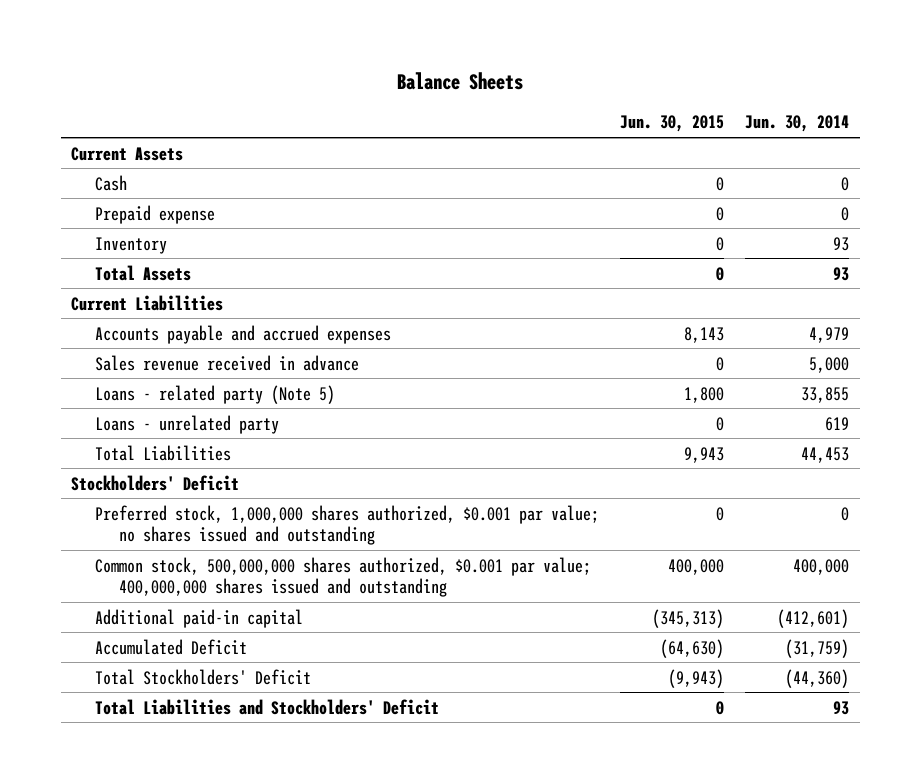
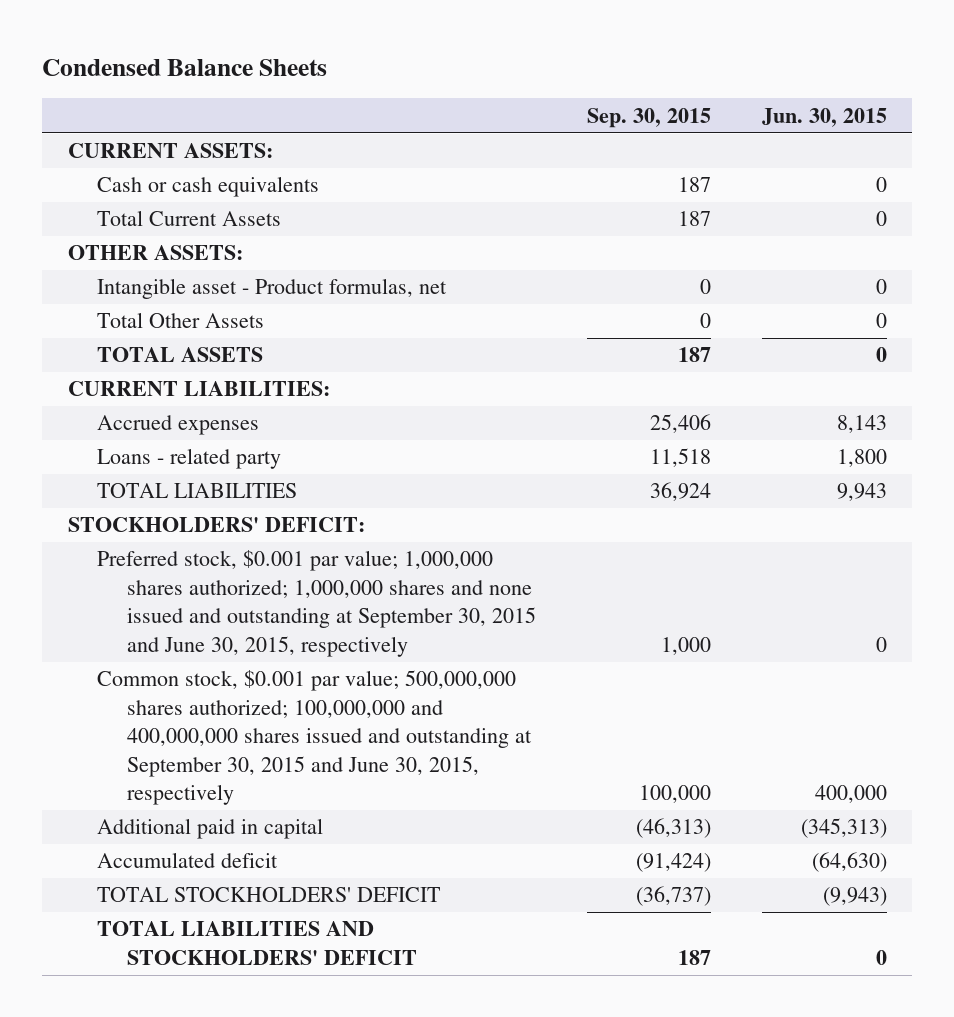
- Balance Sheets
+ Condensed Balance Sheets
- | Jun. 30, 2015 | Jun. 30, 2014
+ | Sep. 30, 2015 | Jun. 30, 2015
- Current Assets
- Cash | 0 | 0
- Prepaid expense | 0 | 0
- Inventory | 0 | 93
- Total Assets | 0 | 93
- Current Liabilities
- Accounts payable and accrued expenses | 8,143 | 4,979
- Sales revenue received in advance | 0 | 5,000
- Loans - related party (Note 5) | 1,800 | 33,855
- Loans - unrelated party | 0 | 619
- Total Liabilities | 9,943 | 44,453
- Stockholders' Deficit
- Preferred stock, 1,000,000 shares authorized, $0.001 par value; no shares issued and outstanding | 0 | 0
- Common stock, 500,000,000 shares authorized, $0.001 par value; 400,000,000 shares issued and outstanding | 400,000 | 400,000
- Additional paid-in capital | (345,313) | (412,601)
- Accumulated Deficit | (64,630) | (31,759)
- Total Stockholders' Deficit | (9,943) | (44,360)
- Total Liabilities and Stockholders' Deficit | 0 | 93
+ CURRENT ASSETS:
+ Cash or cash equivalents | 187 | 0
+ Total Current Assets | 187 | 0
+ OTHER ASSETS:
+ Intangible asset - Product formulas, net | 0 | 0
+ Total Other Assets | 0 | 0
+ TOTAL ASSETS | 187 | 0
+ CURRENT LIABILITIES:
+ Accrued expenses | 25,406 | 8,143
+ Loans - related party | 11,518 | 1,800
+ TOTAL LIABILITIES | 36,924 | 9,943
+ STOCKHOLDERS' DEFICIT:
+ Preferred stock, $0.001 par value; 1,000,000 shares authorized; 1,000,000 shares and none issued and outstanding at September 30, 2015 and June 30, 2015, respectively | 1,000 | 0
+ Common stock, $0.001 par value; 500,000,000 shares authorized; 100,000,000 and 400,000,000 shares issued and outstanding at September 30, 2015 and June 30, 2015, respectively | 100,000 | 400,000
+ Additional paid in capital | (46,313) | (345,313)
+ Accumulated deficit | (91,424) | (64,630)
+ TOTAL STOCKHOLDERS' DEFICIT | (36,737) | (9,943)
+ TOTAL LIABILITIES AND STOCKHOLDERS' DEFICIT | 187 | 0

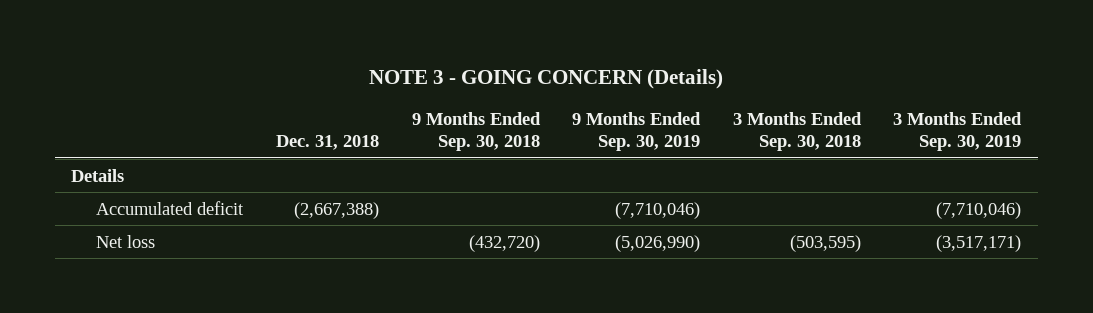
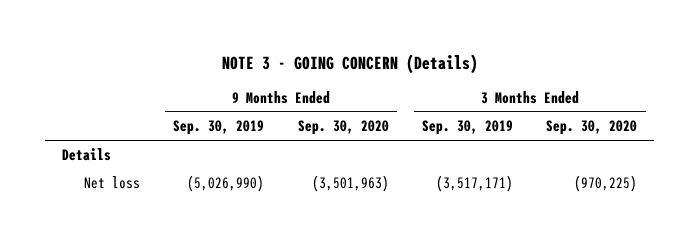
- | Dec. 31, 2018 | 9 Months Ended Sep. 30, 2018 | 9 Months Ended Sep. 30, 2019 | 3 Months Ended Sep. 30, 2018 | 3 Months Ended Sep. 30, 2019
+ | 9 Months Ended Sep. 30, 2019 | 9 Months Ended Sep. 30, 2020 | 3 Months Ended Sep. 30, 2019 | 3 Months Ended Sep. 30, 2020
- Accumulated deficit | (2,667,388) | | (7,710,046) | | (7,710,046)

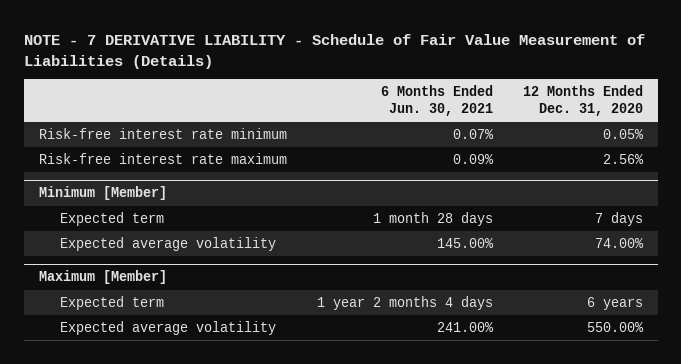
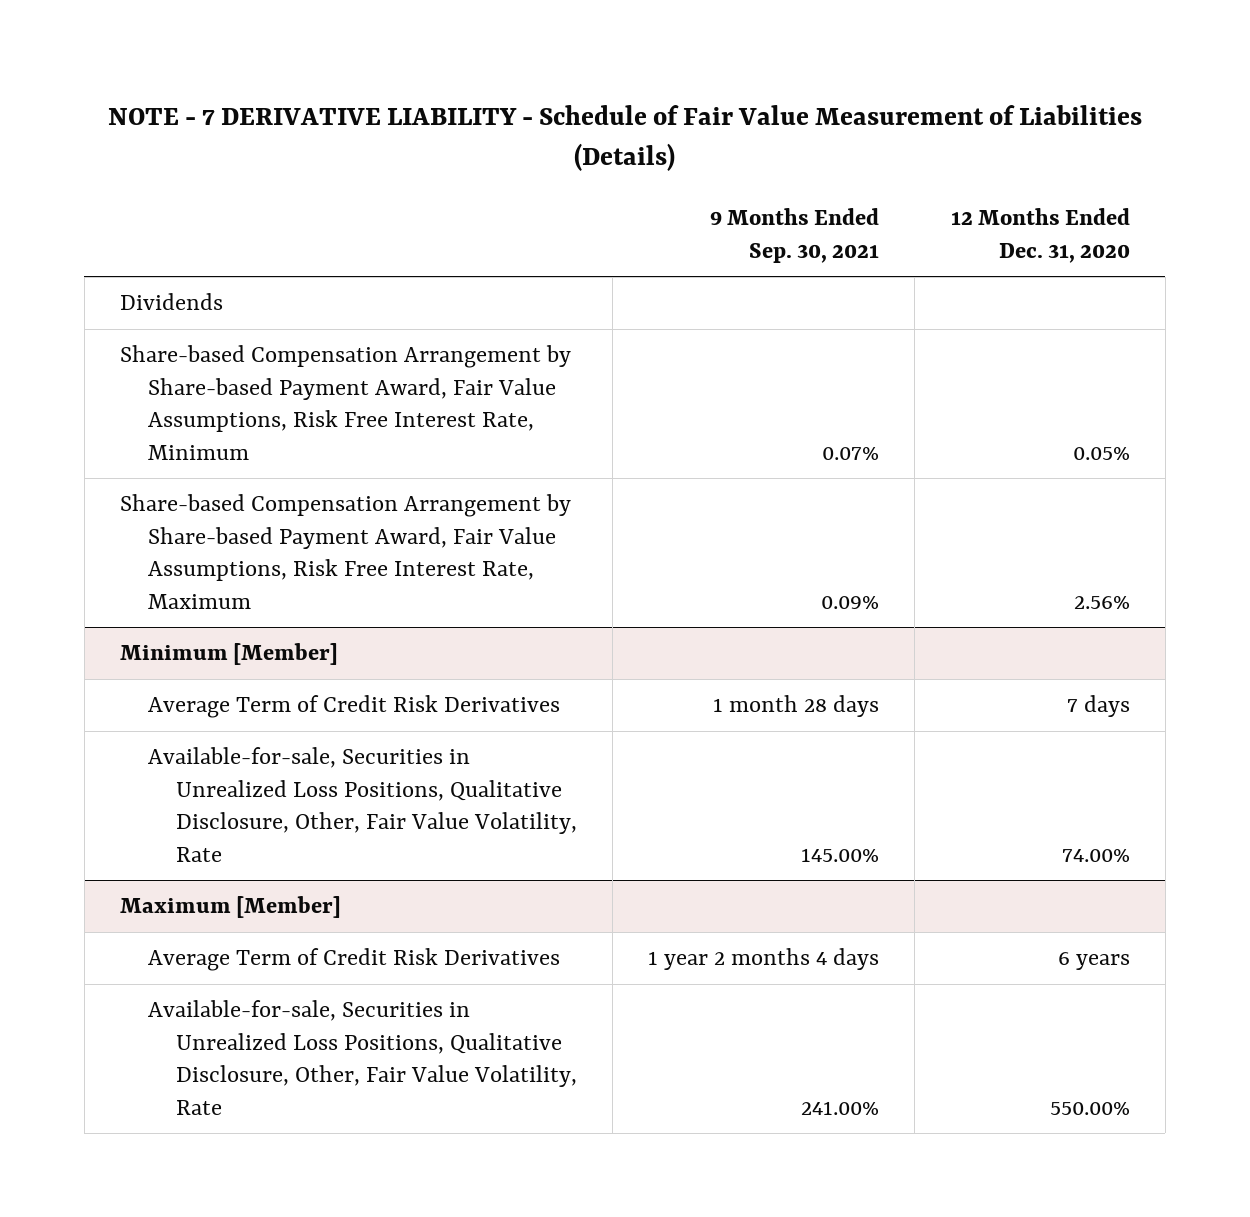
- | 6 Months Ended Jun. 30, 2021 | 12 Months Ended Dec. 31, 2020
+ | 9 Months Ended Sep. 30, 2021 | 12 Months Ended Dec. 31, 2020
- Risk-free interest rate minimum | 0.07% | 0.05%
- Risk-free interest rate maximum | 0.09% | 2.56%
+ Dividends
+ Share-based Compensation Arrangement by Share-based Payment Award, Fair Value Assumptions, Risk Free Interest Rate, Minimum | 0.07% | 0.05%
+ Share-based Compensation Arrangement by Share-based Payment Award, Fair Value Assumptions, Risk Free Interest Rate, Maximum | 0.09% | 2.56%
@ Minimum [Member]
- Expected term | 1 month 28 days | 7 days
- Expected average volatility | 145.00% | 74.00%
+ Average Term of Credit Risk Derivatives | 1 month 28 days | 7 days
+ Available-for-sale, Securities in Unrealized Loss Positions, Qualitative Disclosure, Other, Fair Value Volatility, Rate | 145.00% | 74.00%
@ Maximum [Member]
- Expected term | 1 year 2 months 4 days | 6 years
- Expected average volatility | 241.00% | 550.00%
+ Average Term of Credit Risk Derivatives | 1 year 2 months 4 days | 6 years
+ Available-for-sale, Securities in Unrealized Loss Positions, Qualitative Disclosure, Other, Fair Value Volatility, Rate | 241.00% | 550.00%

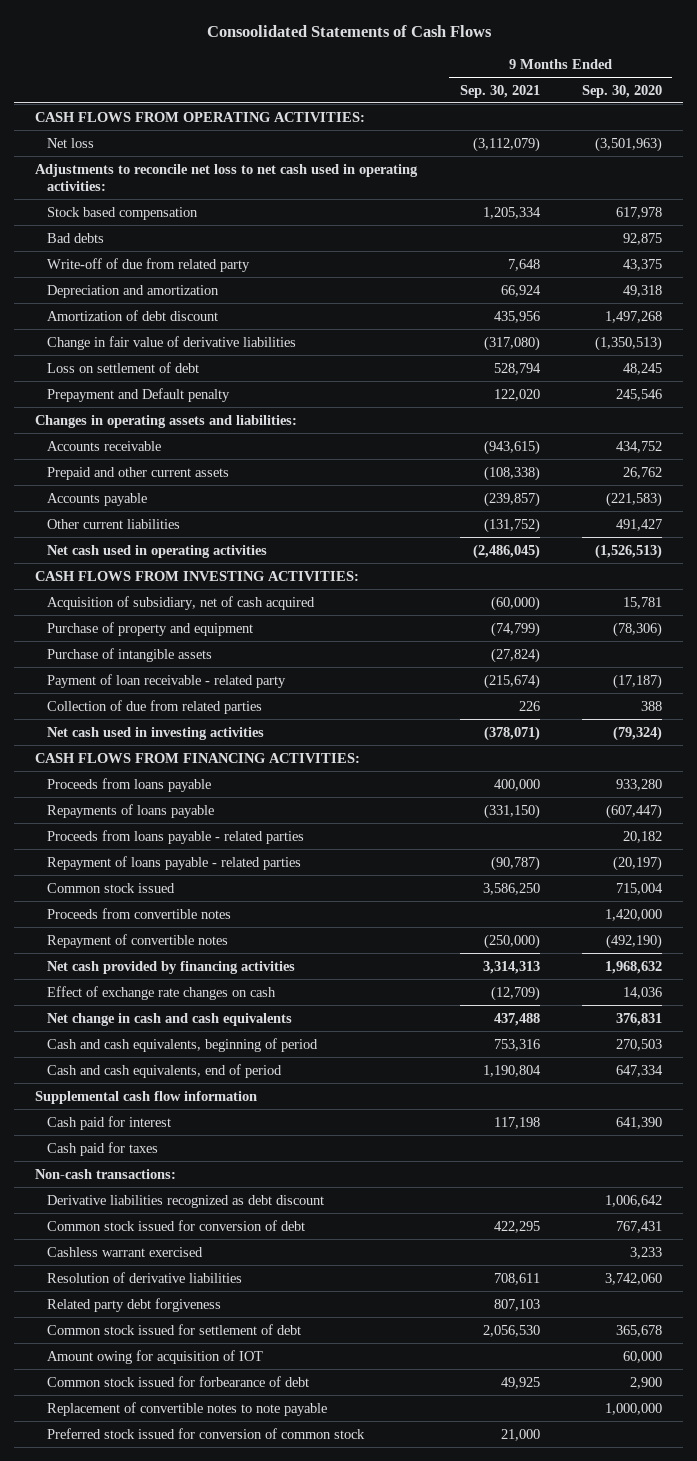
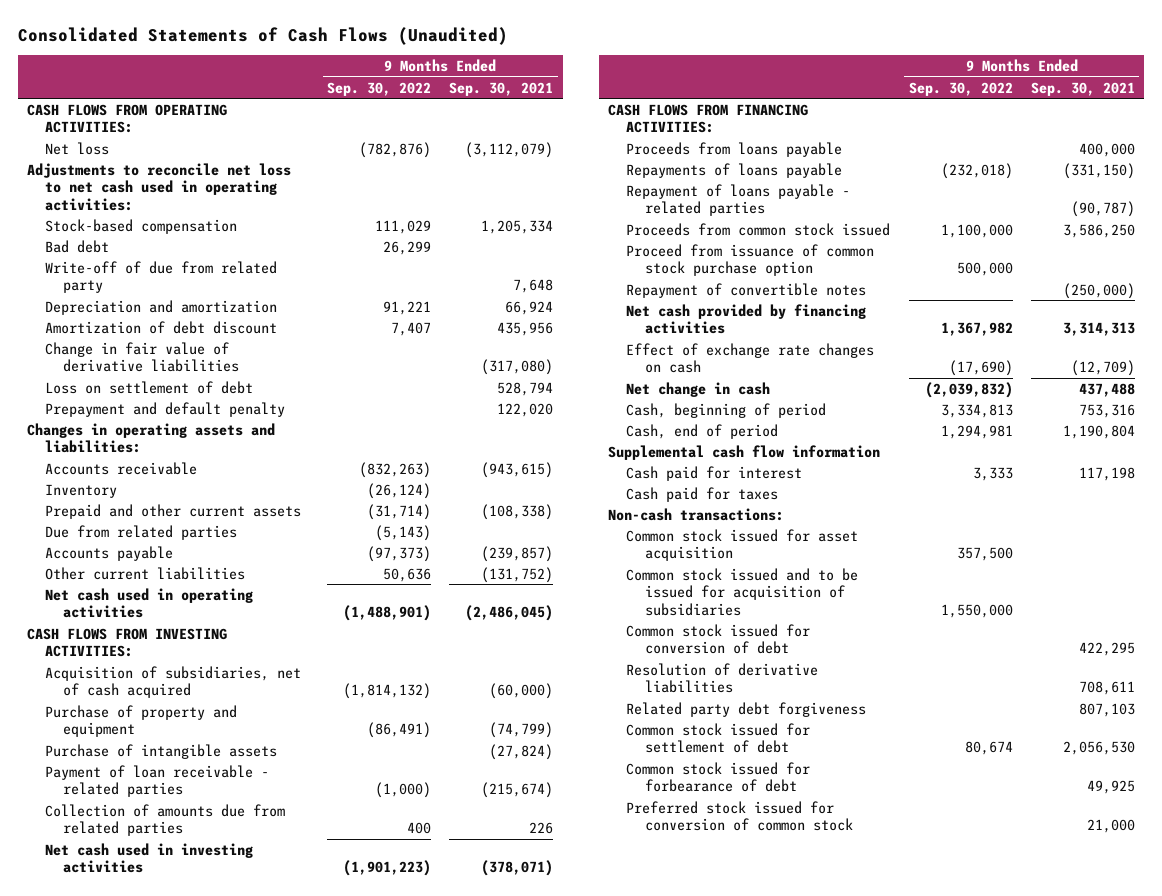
- Consoolidated Statements of Cash Flows
+ Consolidated Statements of Cash Flows (Unaudited)
- | 9 Months Ended Sep. 30, 2021 | 9 Months Ended Sep. 30, 2020
+ | 9 Months Ended Sep. 30, 2022 | 9 Months Ended Sep. 30, 2021
- Stock based compensation | 1,205,334 | 617,978
- Bad debts | | 92,875
+ Stock-based compensation | 111,029 | 1,205,334
+ Bad debt | 26,299 |
- Prepayment and Default penalty | 122,020 | 245,546
+ Prepayment and default penalty | | 122,020
+ Inventory | (26,124) |
+ Due from related parties | (5,143) |
- Acquisition of subsidiary, net of cash acquired | (60,000) | 15,781
+ Acquisition of subsidiaries, net of cash acquired | (1,814,132) | (60,000)
- Payment of loan receivable - related party | (215,674) | (17,187)
- Collection of due from related parties | 226 | 388
+ Payment of loan receivable - related parties | (1,000) | (215,674)
+ Collection of amounts due from related parties | 400 | 226
- Proceeds from loans payable - related parties | | 20,182
- Common stock issued | 3,586,250 | 715,004
- Proceeds from convertible notes | | 1,420,000
+ Proceeds from common stock issued | 1,100,000 | 3,586,250
+ Proceed from issuance of common stock purchase option | 500,000 |
- Net change in cash and cash equivalents | 437,488 | 376,831
- Cash and cash equivalents, beginning of period | 753,316 | 270,503
- Cash and cash equivalents, end of period | 1,190,804 | 647,334
+ Net change in cash | (2,039,832) | 437,488
+ Cash, beginning of period | 3,334,813 | 753,316
+ Cash, end of period | 1,294,981 | 1,190,804
- Derivative liabilities recognized as debt discount | | 1,006,642
+ Common stock issued for asset acquisition | 357,500 |
+ Common stock issued and to be issued for acquisition of subsidiaries | 1,550,000 |
- Cashless warrant exercised | | 3,233
- Amount owing for acquisition of IOT | | 60,000
- Replacement of convertible notes to note payable | | 1,000,000

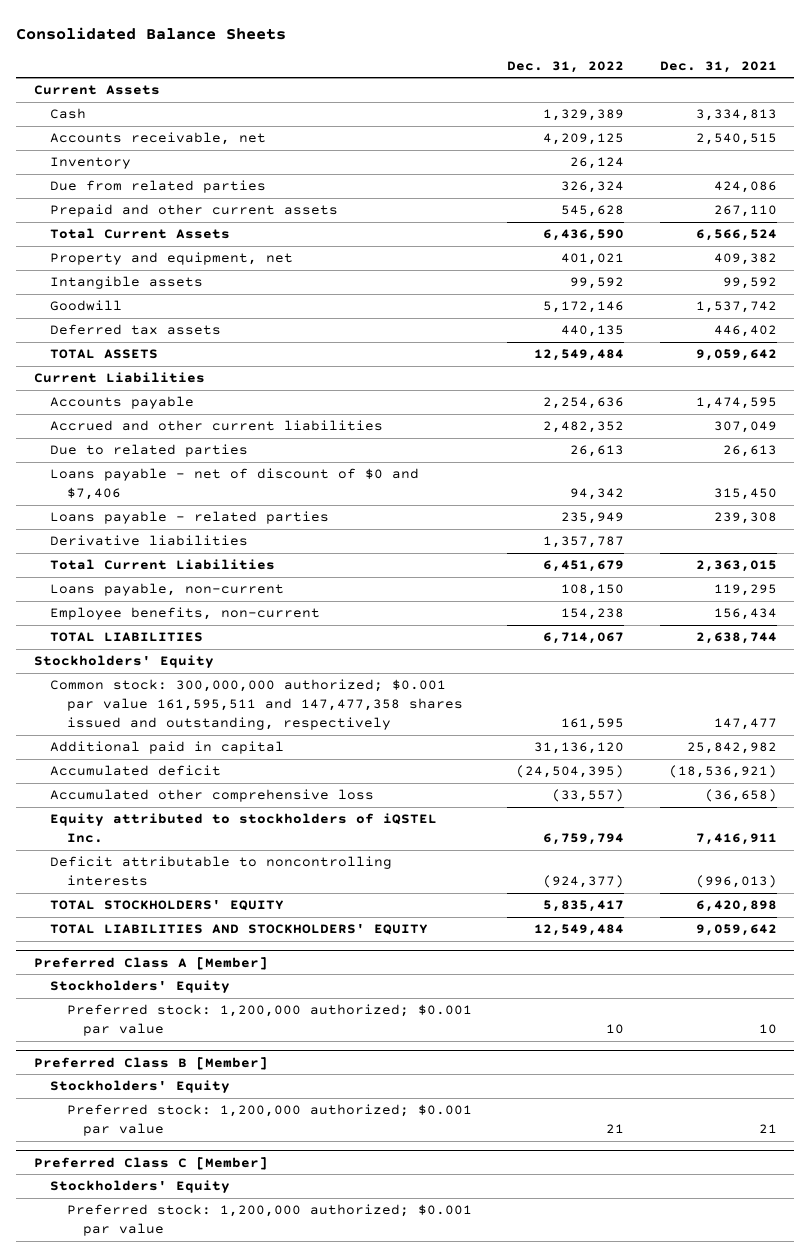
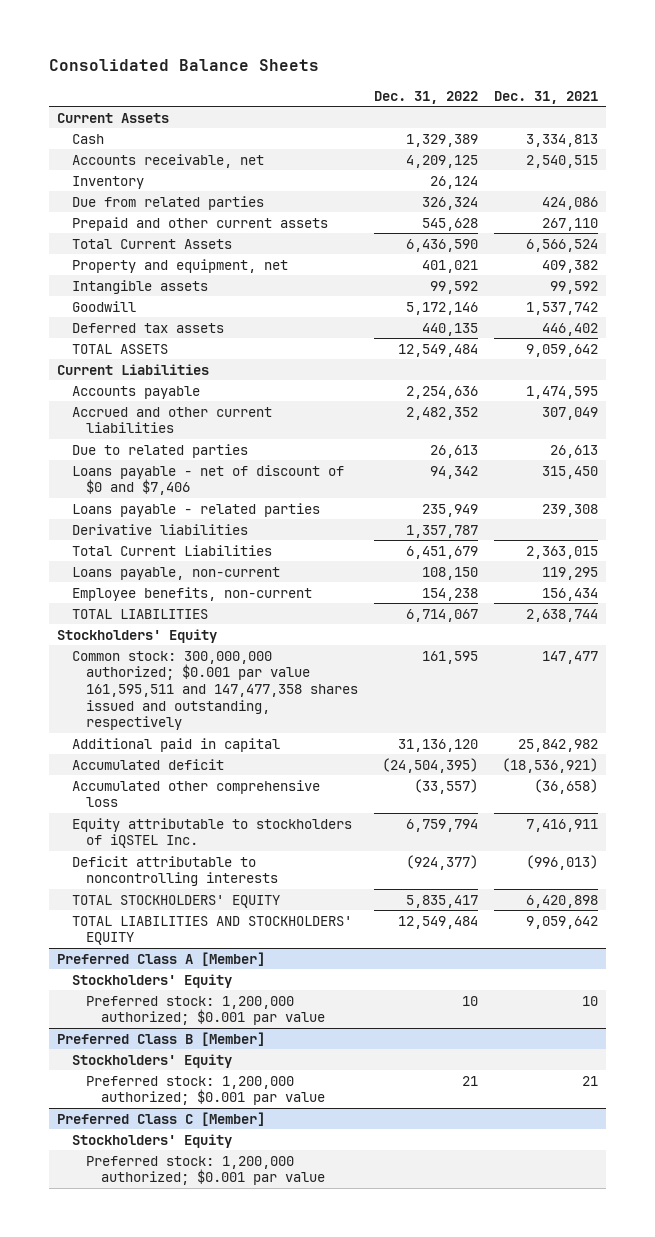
- Equity attributed to stockholders of iQSTEL Inc. | 6,759,794 | 7,416,911
+ Equity attributable to stockholders of iQSTEL Inc. | 6,759,794 | 7,416,911

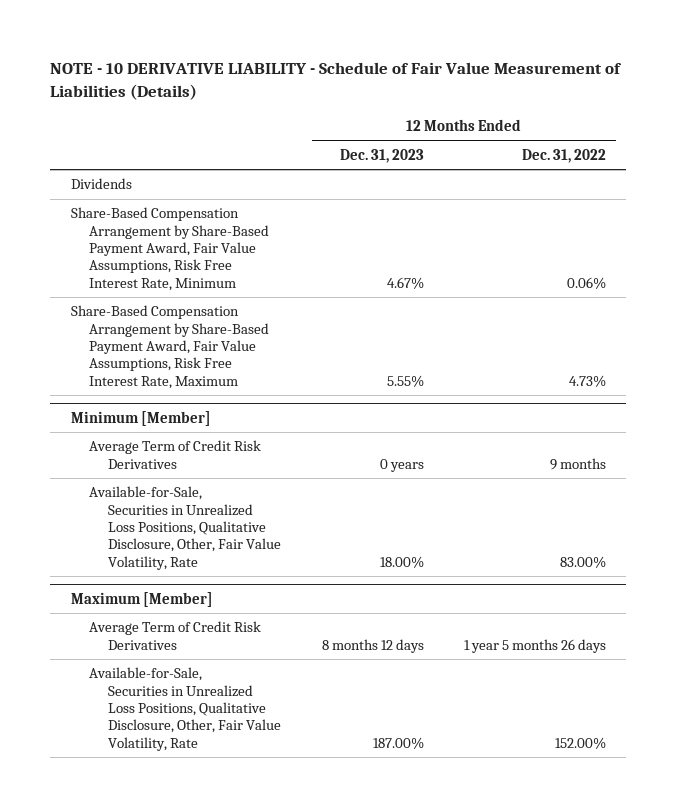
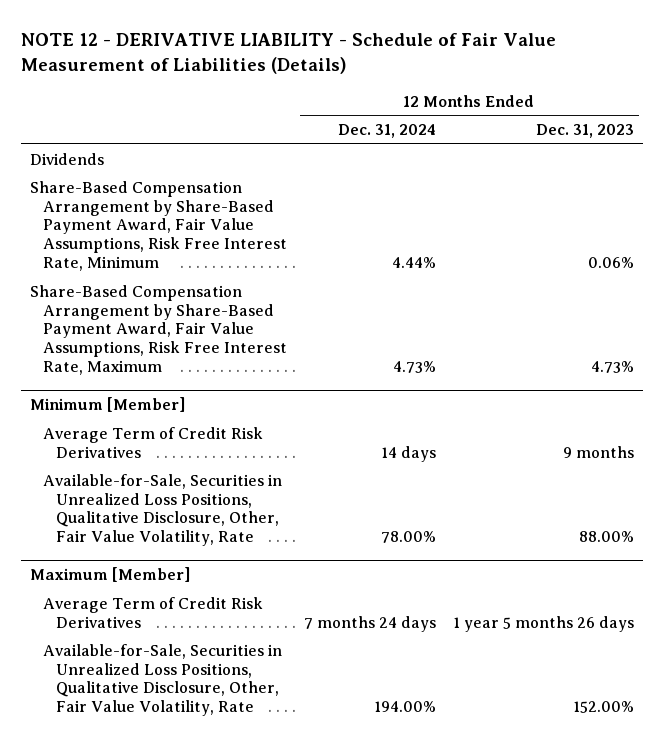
- NOTE - 10 DERIVATIVE LIABILITY - Schedule of Fair Value Measurement of Liabilities (Details)
+ NOTE 12 - DERIVATIVE LIABILITY - Schedule of Fair Value Measurement of Liabilities (Details)
- | 12 Months Ended Dec. 31, 2023 | 12 Months Ended Dec. 31, 2022
+ | 12 Months Ended Dec. 31, 2024 | 12 Months Ended Dec. 31, 2023
- Share-Based Compensation Arrangement by Share-Based Payment Award, Fair Value Assumptions, Risk Free Interest Rate, Minimum | 4.67% | 0.06%
- Share-Based Compensation Arrangement by Share-Based Payment Award, Fair Value Assumptions, Risk Free Interest Rate, Maximum | 5.55% | 4.73%
+ Share-Based Compensation Arrangement by Share-Based Payment Award, Fair Value Assumptions, Risk Free Interest Rate, Minimum | 4.44% | 0.06%
+ Share-Based Compensation Arrangement by Share-Based Payment Award, Fair Value Assumptions, Risk Free Interest Rate, Maximum | 4.73% | 4.73%
@ Minimum [Member]
- Average Term of Credit Risk Derivatives | 0 years | 9 months
- Available-for-Sale, Securities in Unrealized Loss Positions, Qualitative Disclosure, Other, Fair Value Volatility, Rate | 18.00% | 83.00%
+ Average Term of Credit Risk Derivatives | 14 days | 9 months
+ Available-for-Sale, Securities in Unrealized Loss Positions, Qualitative Disclosure, Other, Fair Value Volatility, Rate | 78.00% | 88.00%
@ Maximum [Member]
- Average Term of Credit Risk Derivatives | 8 months 12 days | 1 year 5 months 26 days
- Available-for-Sale, Securities in Unrealized Loss Positions, Qualitative Disclosure, Other, Fair Value Volatility, Rate | 187.00% | 152.00%
+ Average Term of Credit Risk Derivatives | 7 months 24 days | 1 year 5 months 26 days
+ Available-for-Sale, Securities in Unrealized Loss Positions, Qualitative Disclosure, Other, Fair Value Volatility, Rate | 194.00% | 152.00%

